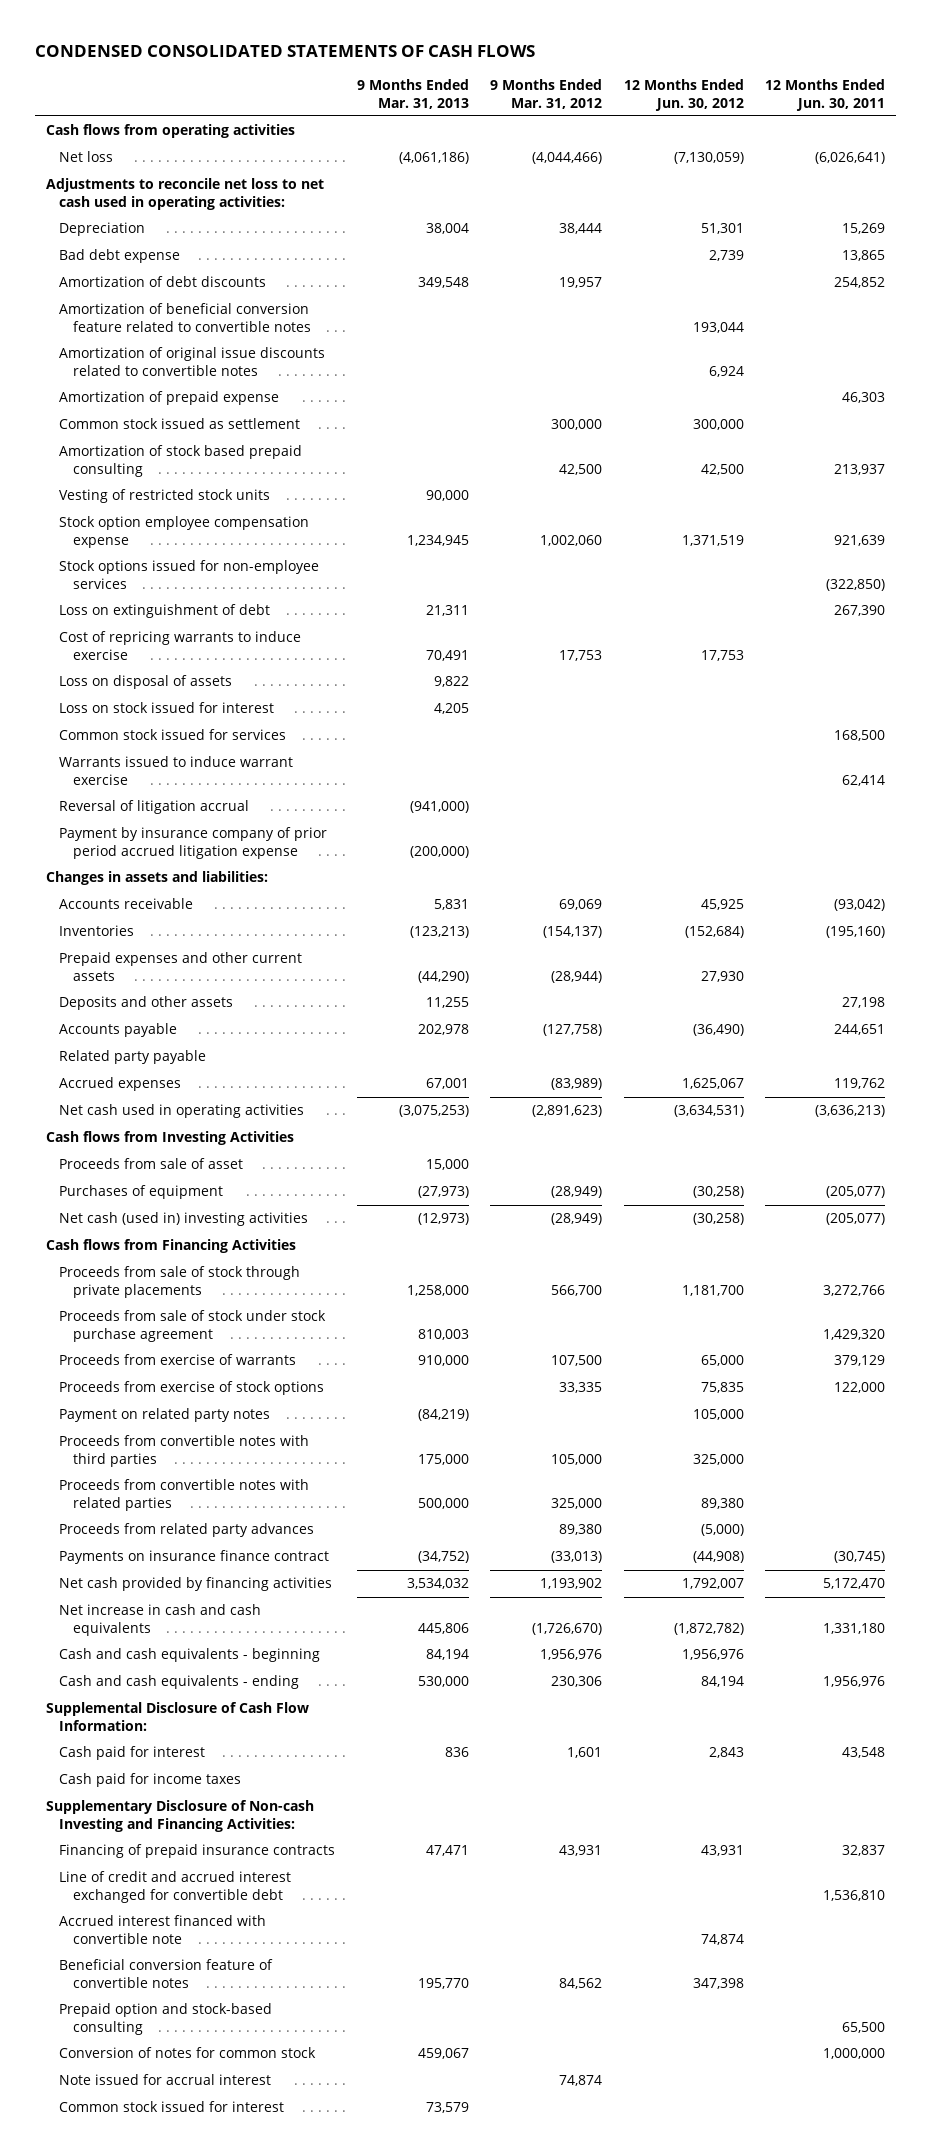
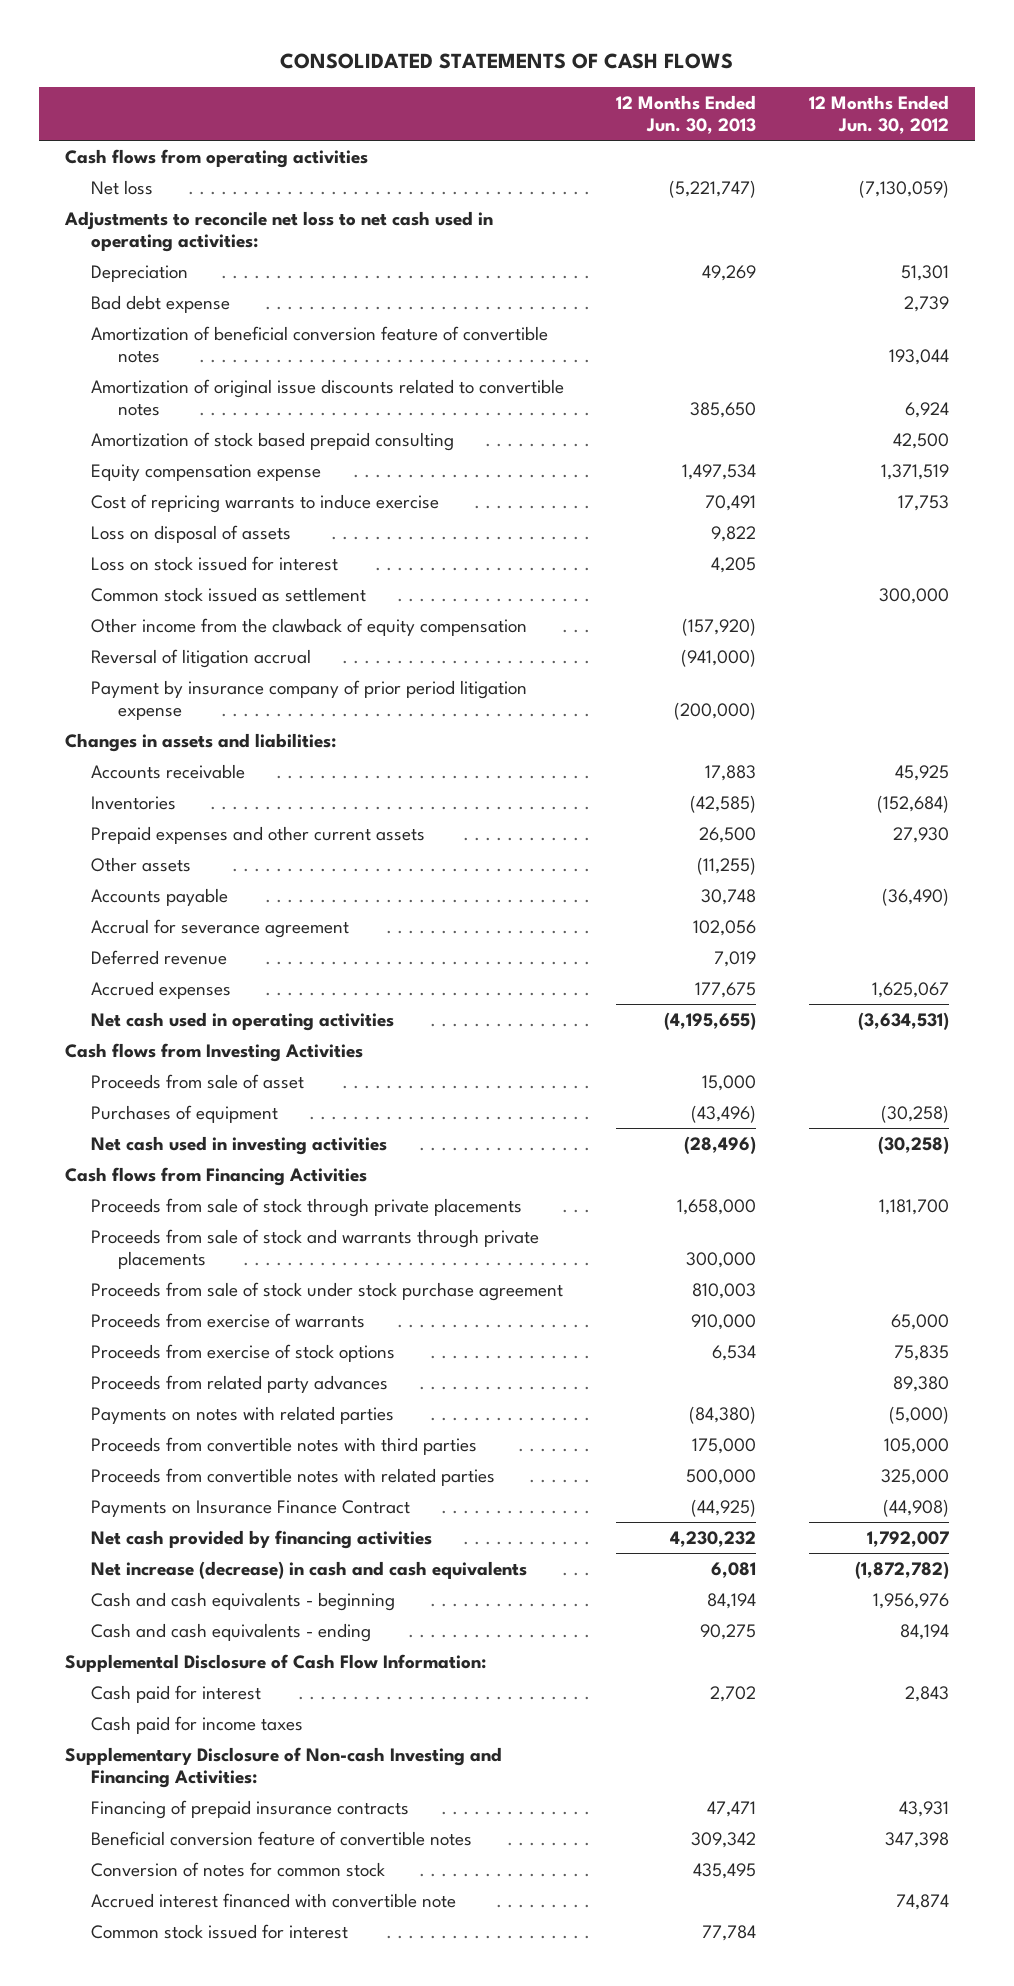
- CONDENSED CONSOLIDATED STATEMENTS OF CASH FLOWS
+ CONSOLIDATED STATEMENTS OF CASH FLOWS
- | 9 Months Ended Mar. 31, 2013 | 9 Months Ended Mar. 31, 2012 | 12 Months Ended Jun. 30, 2012 | 12 Months Ended Jun. 30, 2011
+ | 12 Months Ended Jun. 30, 2013 | 12 Months Ended Jun. 30, 2012
- Amortization of debt discounts | 349,548 | 19,957 | | 254,852
- Amortization of beneficial conversion feature related to convertible notes | | | 193,044 |
+ Amortization of beneficial conversion feature of convertible notes | | 193,044
- Amortization of prepaid expense | | | | 46,303
- Vesting of restricted stock units | 90,000 | | |
- Stock option employee compensation expense | 1,234,945 | 1,002,060 | 1,371,519 | 921,639
- Stock options issued for non-employee services | | | | (322,850)
- Loss on extinguishment of debt | 21,311 | | | 267,390
+ Equity compensation expense | 1,497,534 | 1,371,519
- Common stock issued for services | | | | 168,500
- Warrants issued to induce warrant exercise | | | | 62,414
moved down: Common stock issued as settlement | | 300,000
+ Other income from the clawback of equity compensation | (157,920) |
- Payment by insurance company of prior period accrued litigation expense | (200,000) | | |
+ Payment by insurance company of prior period litigation expense | (200,000) |
- Deposits and other assets | 11,255 | | | 27,198
+ Other assets | (11,255) |
- Related party payable
+ Accrual for severance agreement | 102,056 |
+ Deferred revenue | 7,019 |
- Net cash (used in) investing activities | (12,973) | (28,949) | (30,258) | (205,077)
+ Net cash used in investing activities | (28,496) | (30,258)
+ Proceeds from sale of stock and warrants through private placements | 300,000 |
- Payment on related party notes | (84,219) | | 105,000 |
- Proceeds from convertible notes with third parties | 175,000 | 105,000 | 325,000 |
- Proceeds from convertible notes with related parties | 500,000 | 325,000 | 89,380 |
- Proceeds from related party advances | | 89,380 | (5,000) |
- Payments on insurance finance contract | (34,752) | (33,013) | (44,908) | (30,745)
+ Proceeds from related party advances | | 89,380
+ Payments on notes with related parties | (84,380) | (5,000)
+ Proceeds from convertible notes with third parties | 175,000 | 105,000
+ Proceeds from convertible notes with related parties | 500,000 | 325,000
+ Payments on Insurance Finance Contract | (44,925) | (44,908)
- Net increase in cash and cash equivalents | 445,806 | (1,726,670) | (1,872,782) | 1,331,180
+ Net increase (decrease) in cash and cash equivalents | 6,081 | (1,872,782)
- Line of credit and accrued interest exchanged for convertible debt | | | | 1,536,810
- Prepaid option and stock-based consulting | | | | 65,500
- Note issued for accrual interest | | 74,874 | |
moved down: Accrued interest financed with convertible note | | 74,874

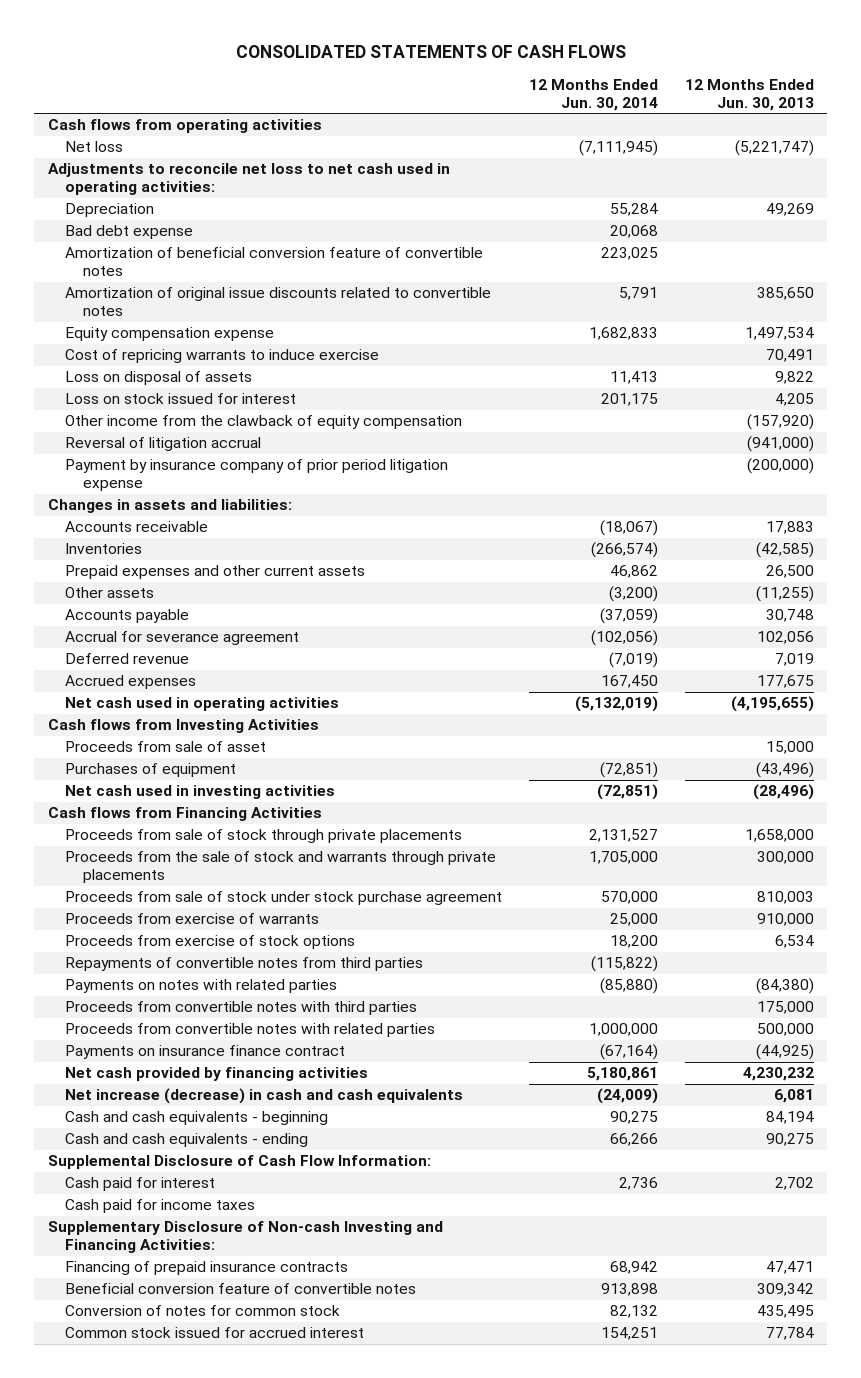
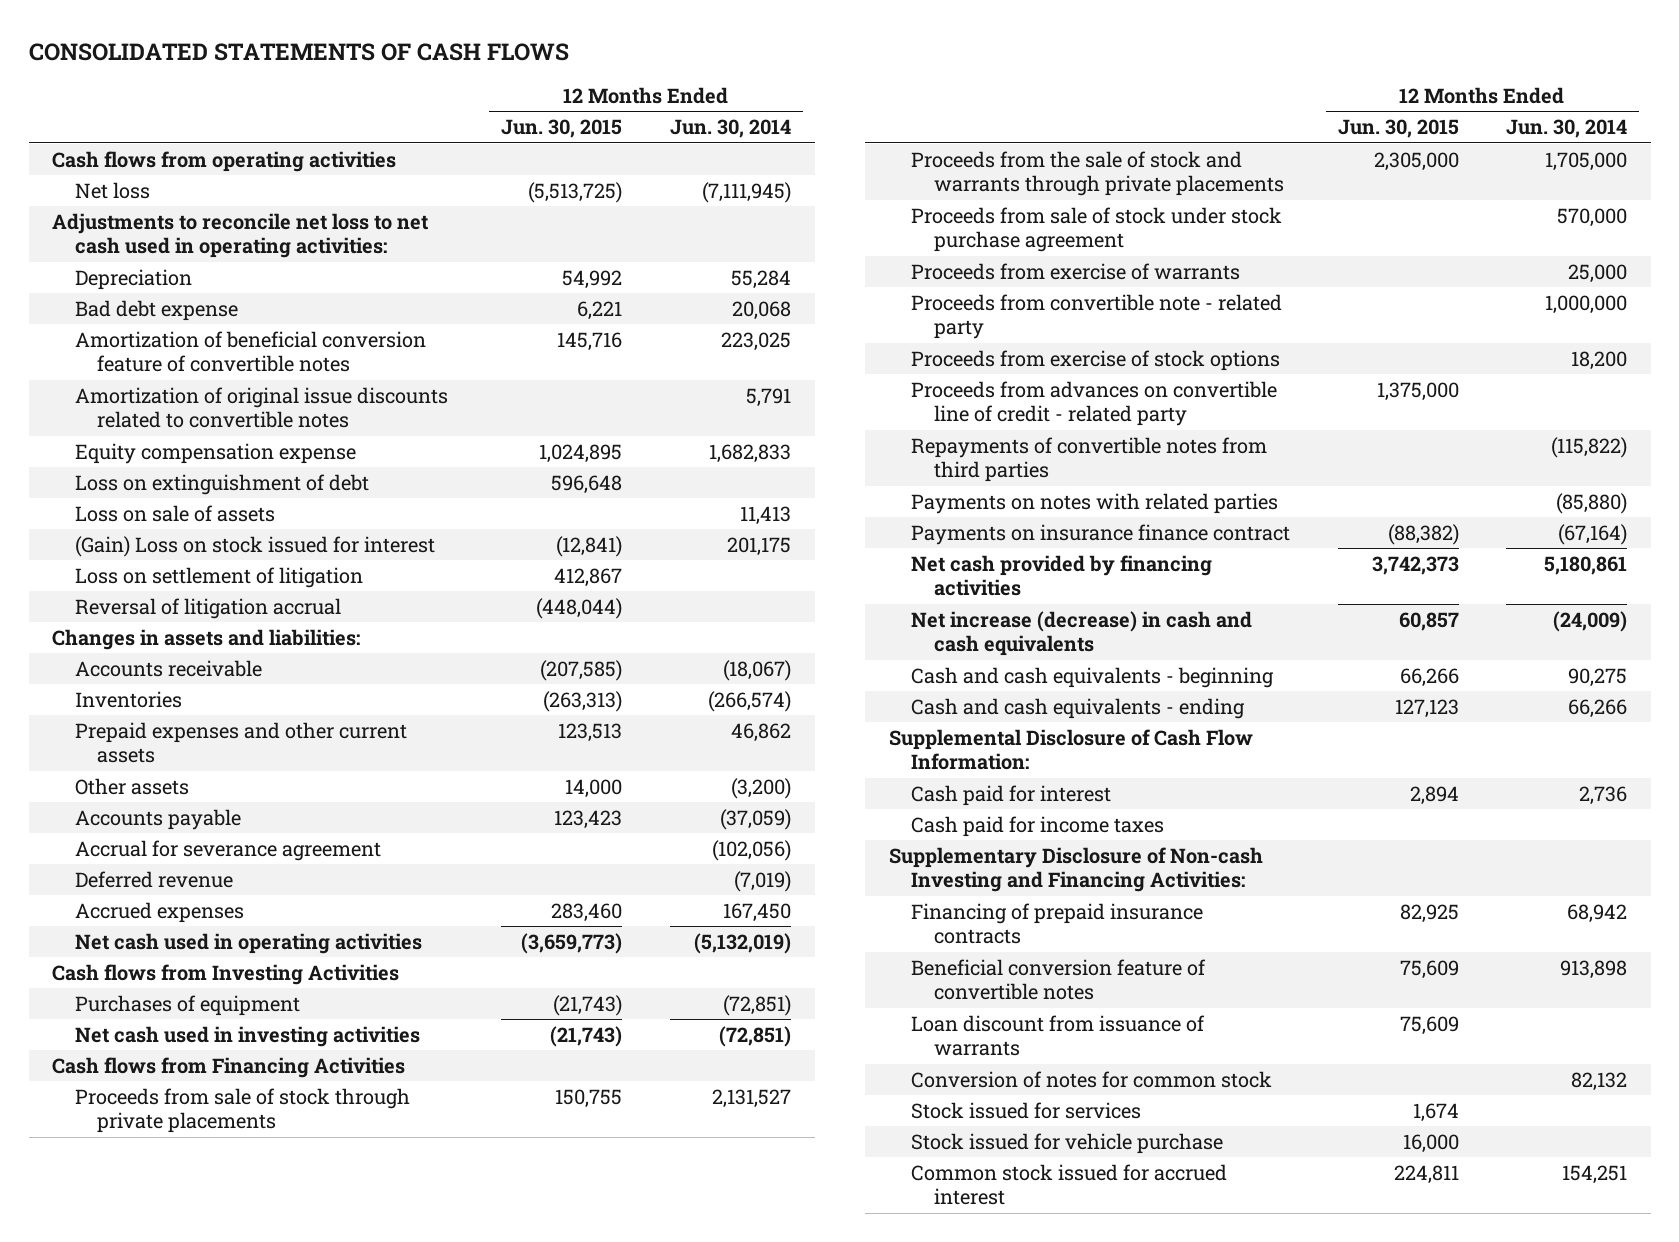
- | 12 Months Ended Jun. 30, 2014 | 12 Months Ended Jun. 30, 2013
+ | 12 Months Ended Jun. 30, 2015 | 12 Months Ended Jun. 30, 2014
- Cost of repricing warrants to induce exercise | | 70,491
- Loss on disposal of assets | 11,413 | 9,822
- Loss on stock issued for interest | 201,175 | 4,205
- Other income from the clawback of equity compensation | | (157,920)
+ Loss on extinguishment of debt | 596,648 |
+ Loss on sale of assets | | 11,413
+ (Gain) Loss on stock issued for interest | (12,841) | 201,175
+ Loss on settlement of litigation | 412,867 |
- Payment by insurance company of prior period litigation expense | | (200,000)
- Proceeds from sale of asset | | 15,000
+ Proceeds from convertible note - related party | | 1,000,000
+ Proceeds from advances on convertible line of credit - related party | 1,375,000 |
- Proceeds from convertible notes with third parties | | 175,000
- Proceeds from convertible notes with related parties | 1,000,000 | 500,000
+ Loan discount from issuance of warrants | 75,609 |
+ Stock issued for services | 1,674 |
+ Stock issued for vehicle purchase | 16,000 |

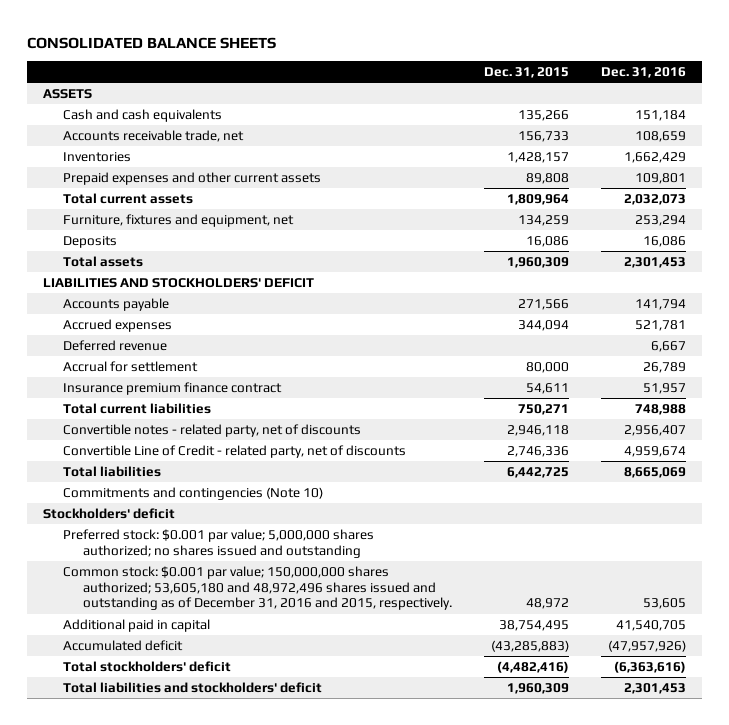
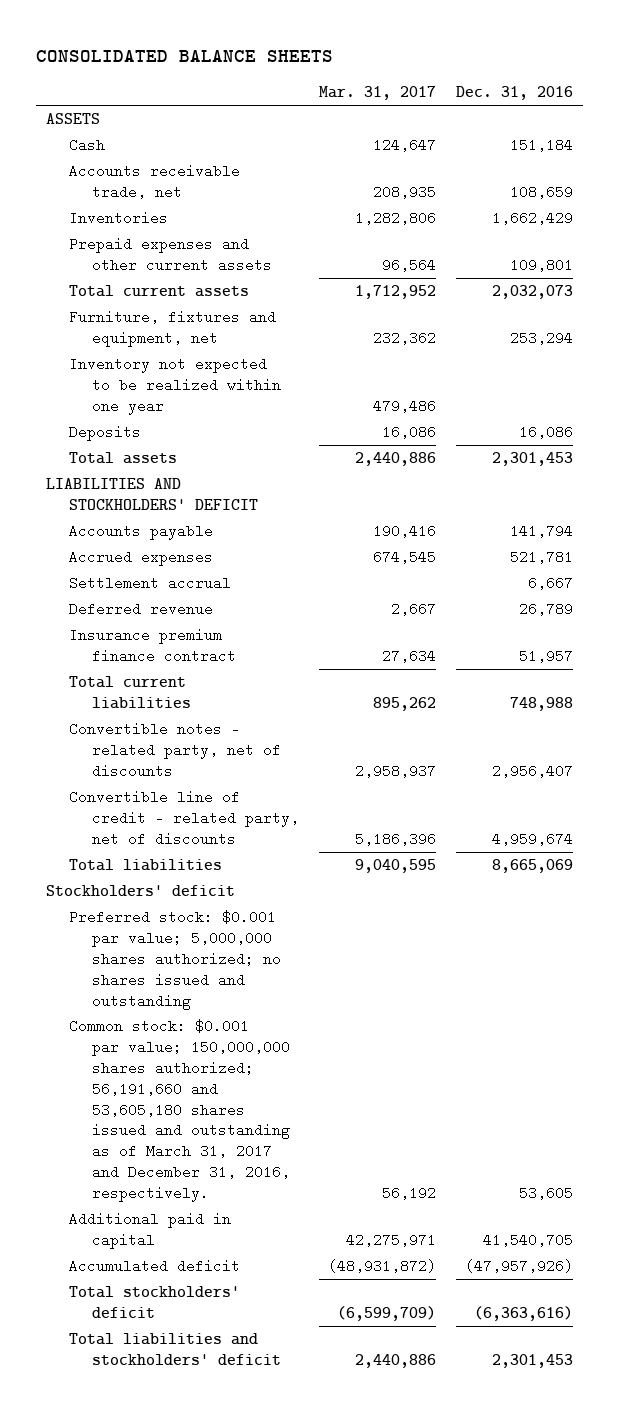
- | Dec. 31, 2015 | Dec. 31, 2016
+ | Mar. 31, 2017 | Dec. 31, 2016
- Cash and cash equivalents | 135,266 | 151,184
+ Cash | 124,647 | 151,184
+ Inventory not expected to be realized within one year | 479,486 |
- Deferred revenue | | 6,667
- Accrual for settlement | 80,000 | 26,789
+ Settlement accrual | | 6,667
+ Deferred revenue | 2,667 | 26,789
- Convertible Line of Credit - related party, net of discounts | 2,746,336 | 4,959,674
+ Convertible line of credit - related party, net of discounts | 5,186,396 | 4,959,674
- Commitments and contingencies (Note 10)
- Common stock: $0.001 par value; 150,000,000 shares authorized; 53,605,180 and 48,972,496 shares issued and outstanding as of December 31, 2016 and 2015, respectively. | 48,972 | 53,605
+ Common stock: $0.001 par value; 150,000,000 shares authorized; 56,191,660 and 53,605,180 shares issued and outstanding as of March 31, 2017 and December 31, 2016, respectively. | 56,192 | 53,605

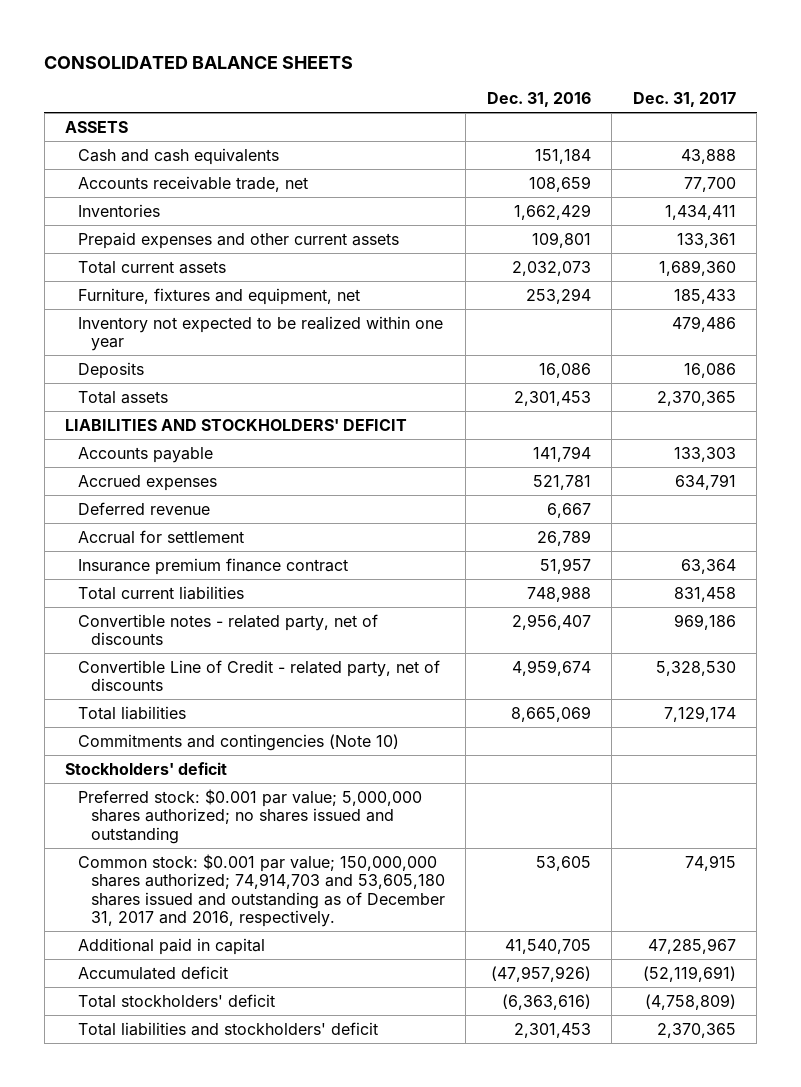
- | Mar. 31, 2017 | Dec. 31, 2016
+ | Dec. 31, 2016 | Dec. 31, 2017
- Cash | 124,647 | 151,184
+ Cash and cash equivalents | 151,184 | 43,888
- Settlement accrual | | 6,667
- Deferred revenue | 2,667 | 26,789
+ Deferred revenue | 6,667 |
+ Accrual for settlement | 26,789 |
- Convertible line of credit - related party, net of discounts | 5,186,396 | 4,959,674
+ Convertible Line of Credit - related party, net of discounts | 4,959,674 | 5,328,530
+ Commitments and contingencies (Note 10)
- Common stock: $0.001 par value; 150,000,000 shares authorized; 56,191,660 and 53,605,180 shares issued and outstanding as of March 31, 2017 and December 31, 2016, respectively. | 56,192 | 53,605
+ Common stock: $0.001 par value; 150,000,000 shares authorized; 74,914,703 and 53,605,180 shares issued and outstanding as of December 31, 2017 and 2016, respectively. | 53,605 | 74,915

